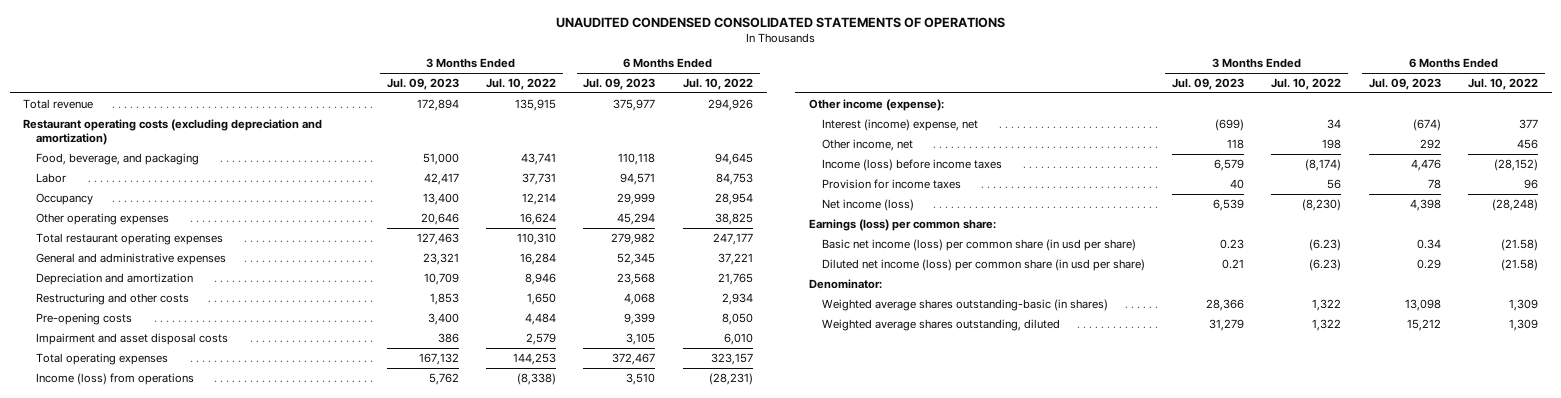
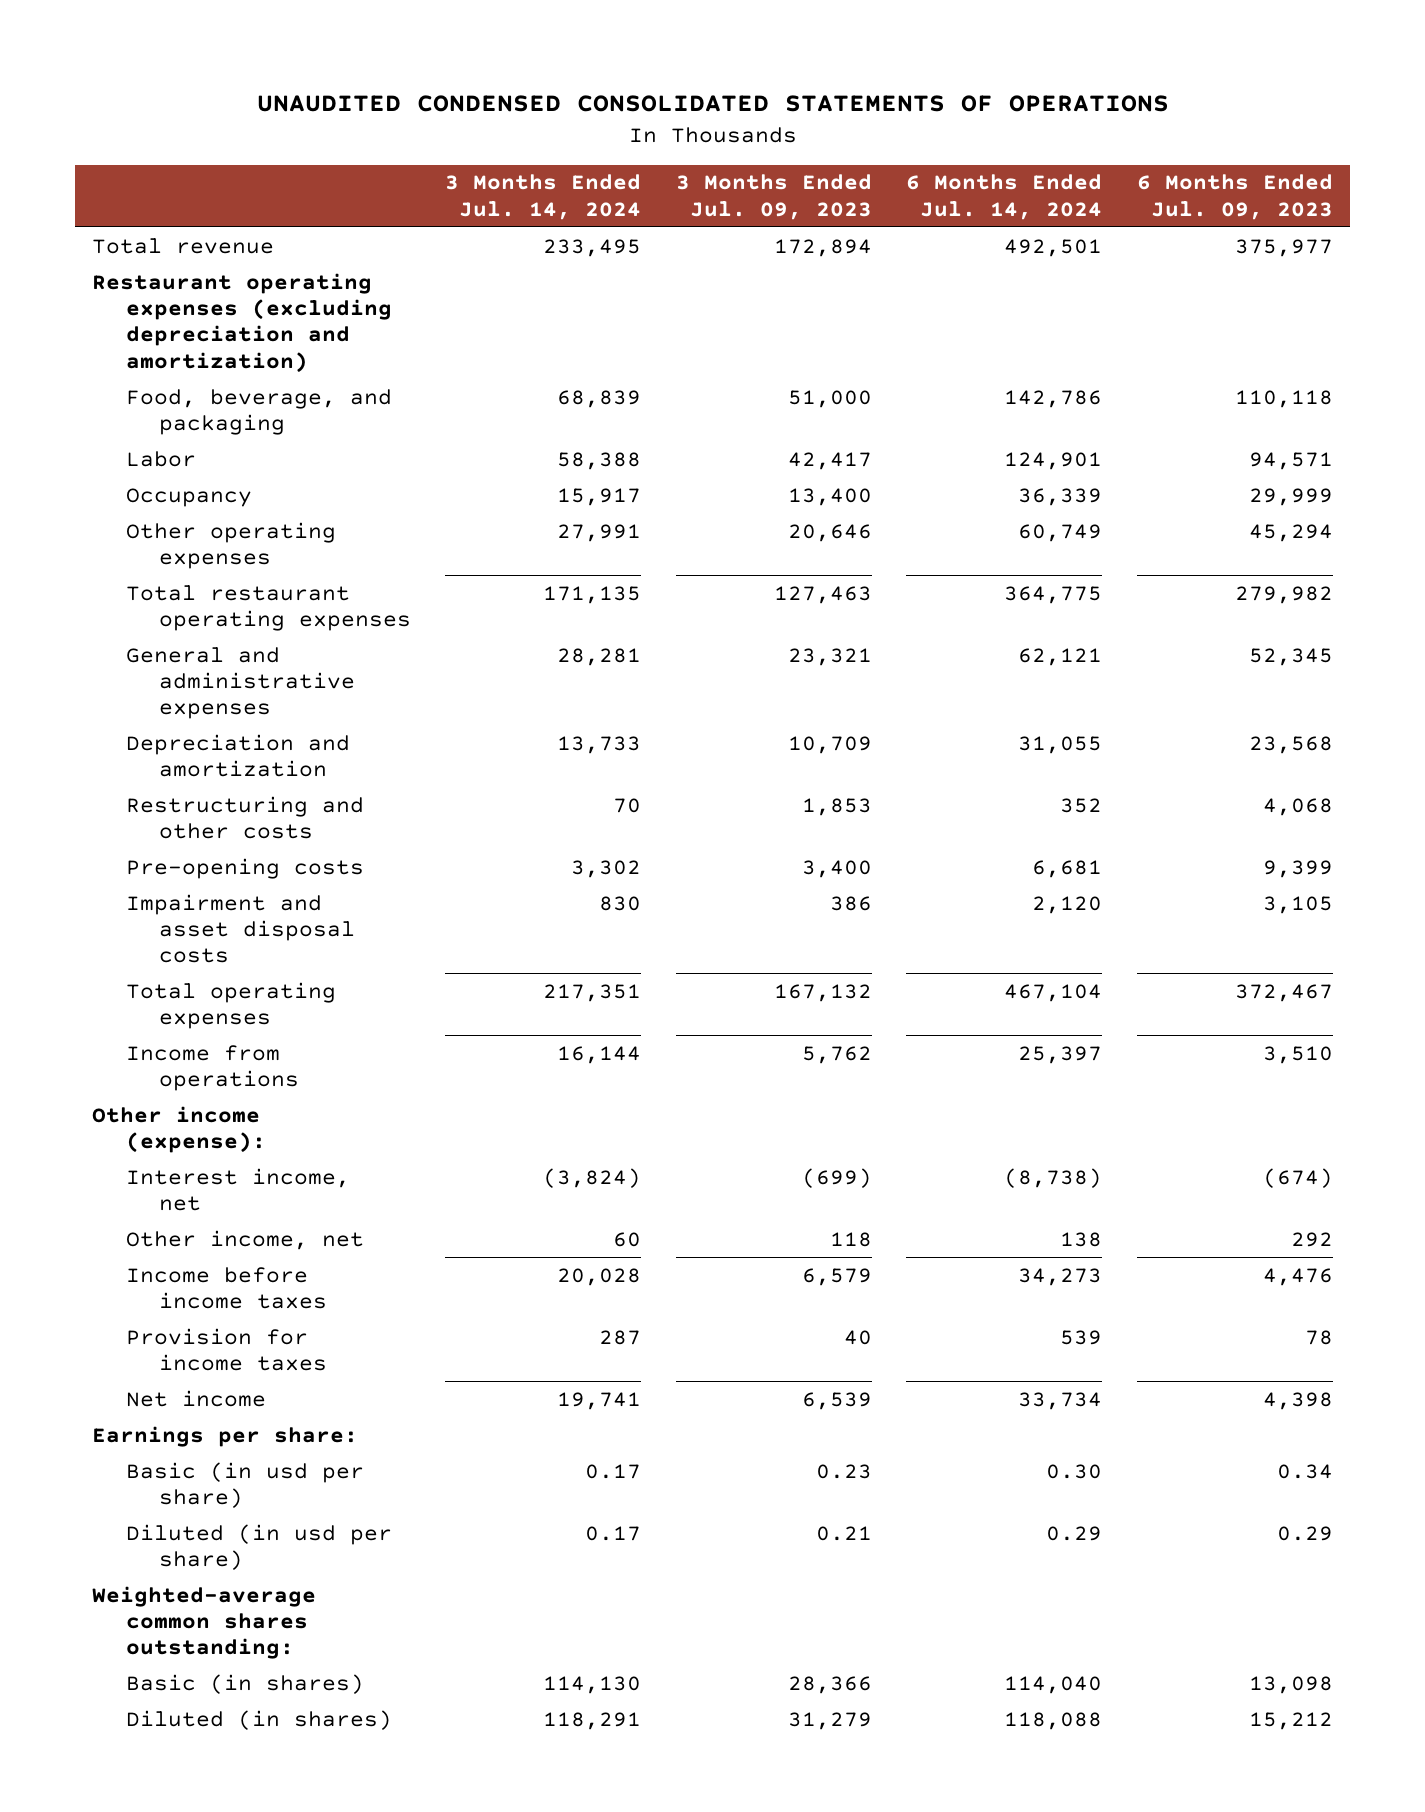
- | 3 Months Ended Jul. 09, 2023 | 3 Months Ended Jul. 10, 2022 | 6 Months Ended Jul. 09, 2023 | 6 Months Ended Jul. 10, 2022
+ | 3 Months Ended Jul. 14, 2024 | 3 Months Ended Jul. 09, 2023 | 6 Months Ended Jul. 14, 2024 | 6 Months Ended Jul. 09, 2023
- Restaurant operating costs (excluding depreciation and amortization)
+ Restaurant operating expenses (excluding depreciation and amortization)
- Income (loss) from operations | 5,762 | (8,338) | 3,510 | (28,231)
+ Income from operations | 16,144 | 5,762 | 25,397 | 3,510
- Interest (income) expense, net | (699) | 34 | (674) | 377
+ Interest income, net | (3,824) | (699) | (8,738) | (674)
- Income (loss) before income taxes | 6,579 | (8,174) | 4,476 | (28,152)
+ Income before income taxes | 20,028 | 6,579 | 34,273 | 4,476
- Net income (loss) | 6,539 | (8,230) | 4,398 | (28,248)
- Earnings (loss) per common share:
- Basic net income (loss) per common share (in usd per share) | 0.23 | (6.23) | 0.34 | (21.58)
- Diluted net income (loss) per common share (in usd per share) | 0.21 | (6.23) | 0.29 | (21.58)
- Denominator:
- Weighted average shares outstanding-basic (in shares) | 28,366 | 1,322 | 13,098 | 1,309
- Weighted average shares outstanding, diluted | 31,279 | 1,322 | 15,212 | 1,309
+ Net income | 19,741 | 6,539 | 33,734 | 4,398
+ Earnings per share:
+ Basic (in usd per share) | 0.17 | 0.23 | 0.30 | 0.34
+ Diluted (in usd per share) | 0.17 | 0.21 | 0.29 | 0.29
+ Weighted-average common shares outstanding:
+ Basic (in shares) | 114,130 | 28,366 | 114,040 | 13,098
+ Diluted (in shares) | 118,291 | 31,279 | 118,088 | 15,212

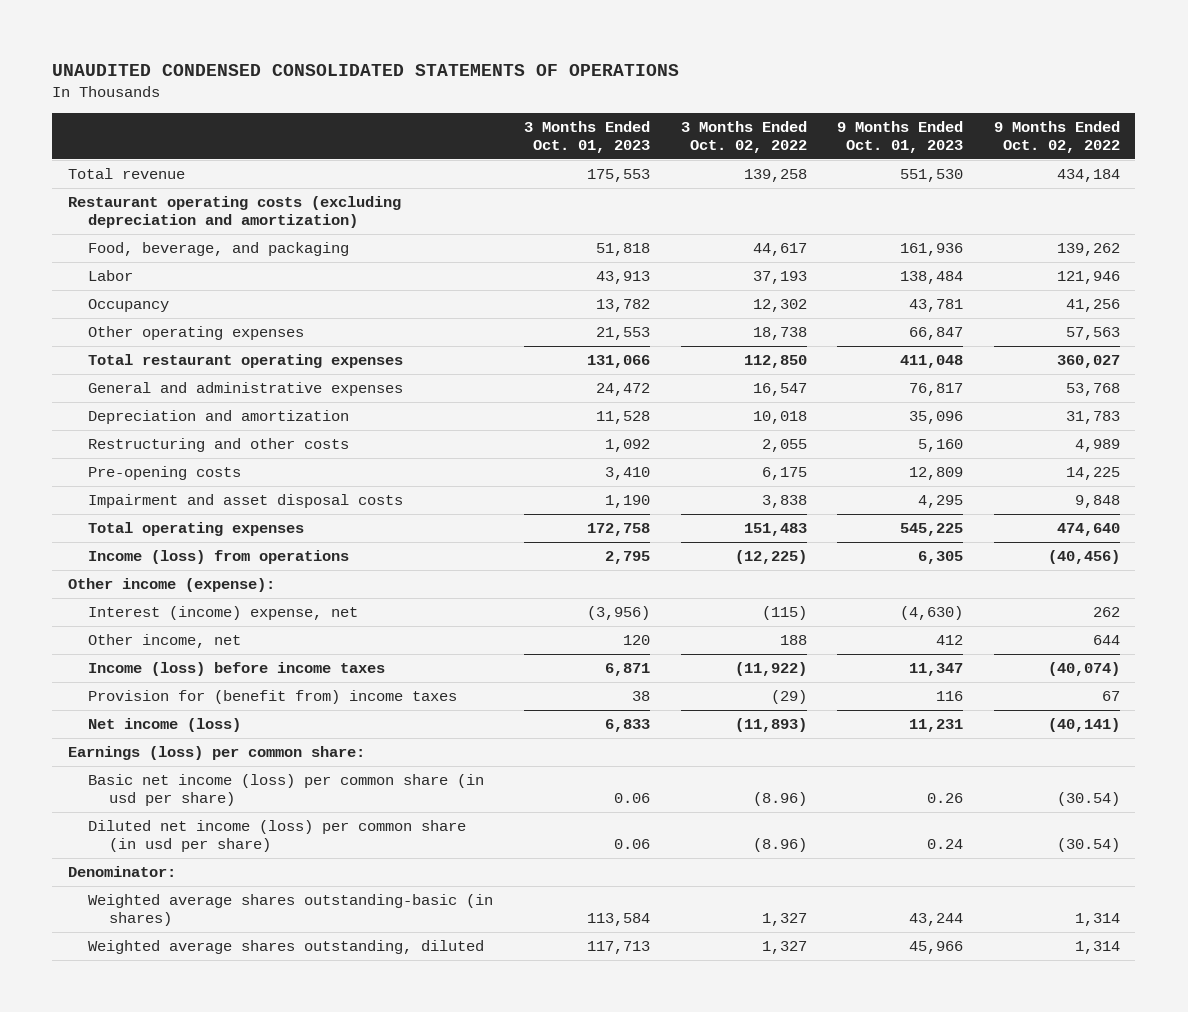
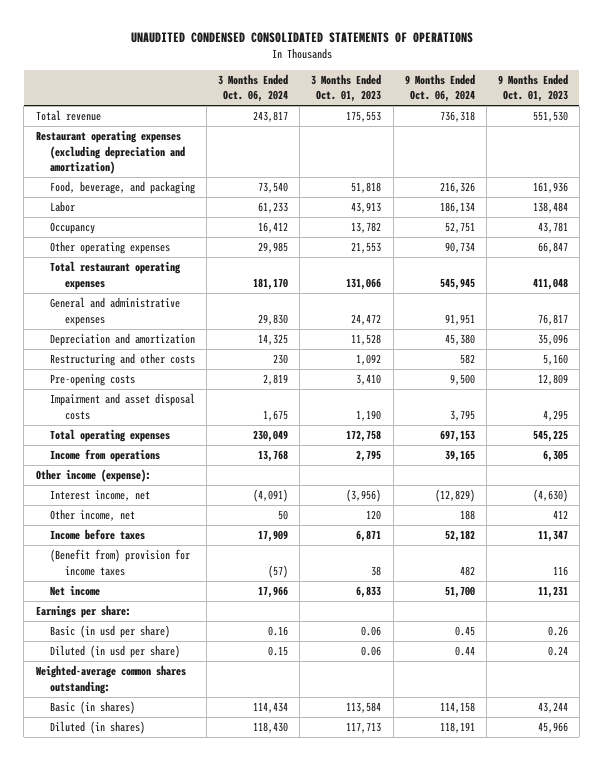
- | 3 Months Ended Oct. 01, 2023 | 3 Months Ended Oct. 02, 2022 | 9 Months Ended Oct. 01, 2023 | 9 Months Ended Oct. 02, 2022
+ | 3 Months Ended Oct. 06, 2024 | 3 Months Ended Oct. 01, 2023 | 9 Months Ended Oct. 06, 2024 | 9 Months Ended Oct. 01, 2023
- Restaurant operating costs (excluding depreciation and amortization)
+ Restaurant operating expenses (excluding depreciation and amortization)
- Income (loss) from operations | 2,795 | (12,225) | 6,305 | (40,456)
+ Income from operations | 13,768 | 2,795 | 39,165 | 6,305
- Interest (income) expense, net | (3,956) | (115) | (4,630) | 262
+ Interest income, net | (4,091) | (3,956) | (12,829) | (4,630)
- Income (loss) before income taxes | 6,871 | (11,922) | 11,347 | (40,074)
- Provision for (benefit from) income taxes | 38 | (29) | 116 | 67
- Net income (loss) | 6,833 | (11,893) | 11,231 | (40,141)
- Earnings (loss) per common share:
- Basic net income (loss) per common share (in usd per share) | 0.06 | (8.96) | 0.26 | (30.54)
- Diluted net income (loss) per common share (in usd per share) | 0.06 | (8.96) | 0.24 | (30.54)
- Denominator:
- Weighted average shares outstanding-basic (in shares) | 113,584 | 1,327 | 43,244 | 1,314
- Weighted average shares outstanding, diluted | 117,713 | 1,327 | 45,966 | 1,314
+ Income before taxes | 17,909 | 6,871 | 52,182 | 11,347
+ (Benefit from) provision for income taxes | (57) | 38 | 482 | 116
+ Net income | 17,966 | 6,833 | 51,700 | 11,231
+ Earnings per share:
+ Basic (in usd per share) | 0.16 | 0.06 | 0.45 | 0.26
+ Diluted (in usd per share) | 0.15 | 0.06 | 0.44 | 0.24
+ Weighted-average common shares outstanding:
+ Basic (in shares) | 114,434 | 113,584 | 114,158 | 43,244
+ Diluted (in shares) | 118,430 | 117,713 | 118,191 | 45,966

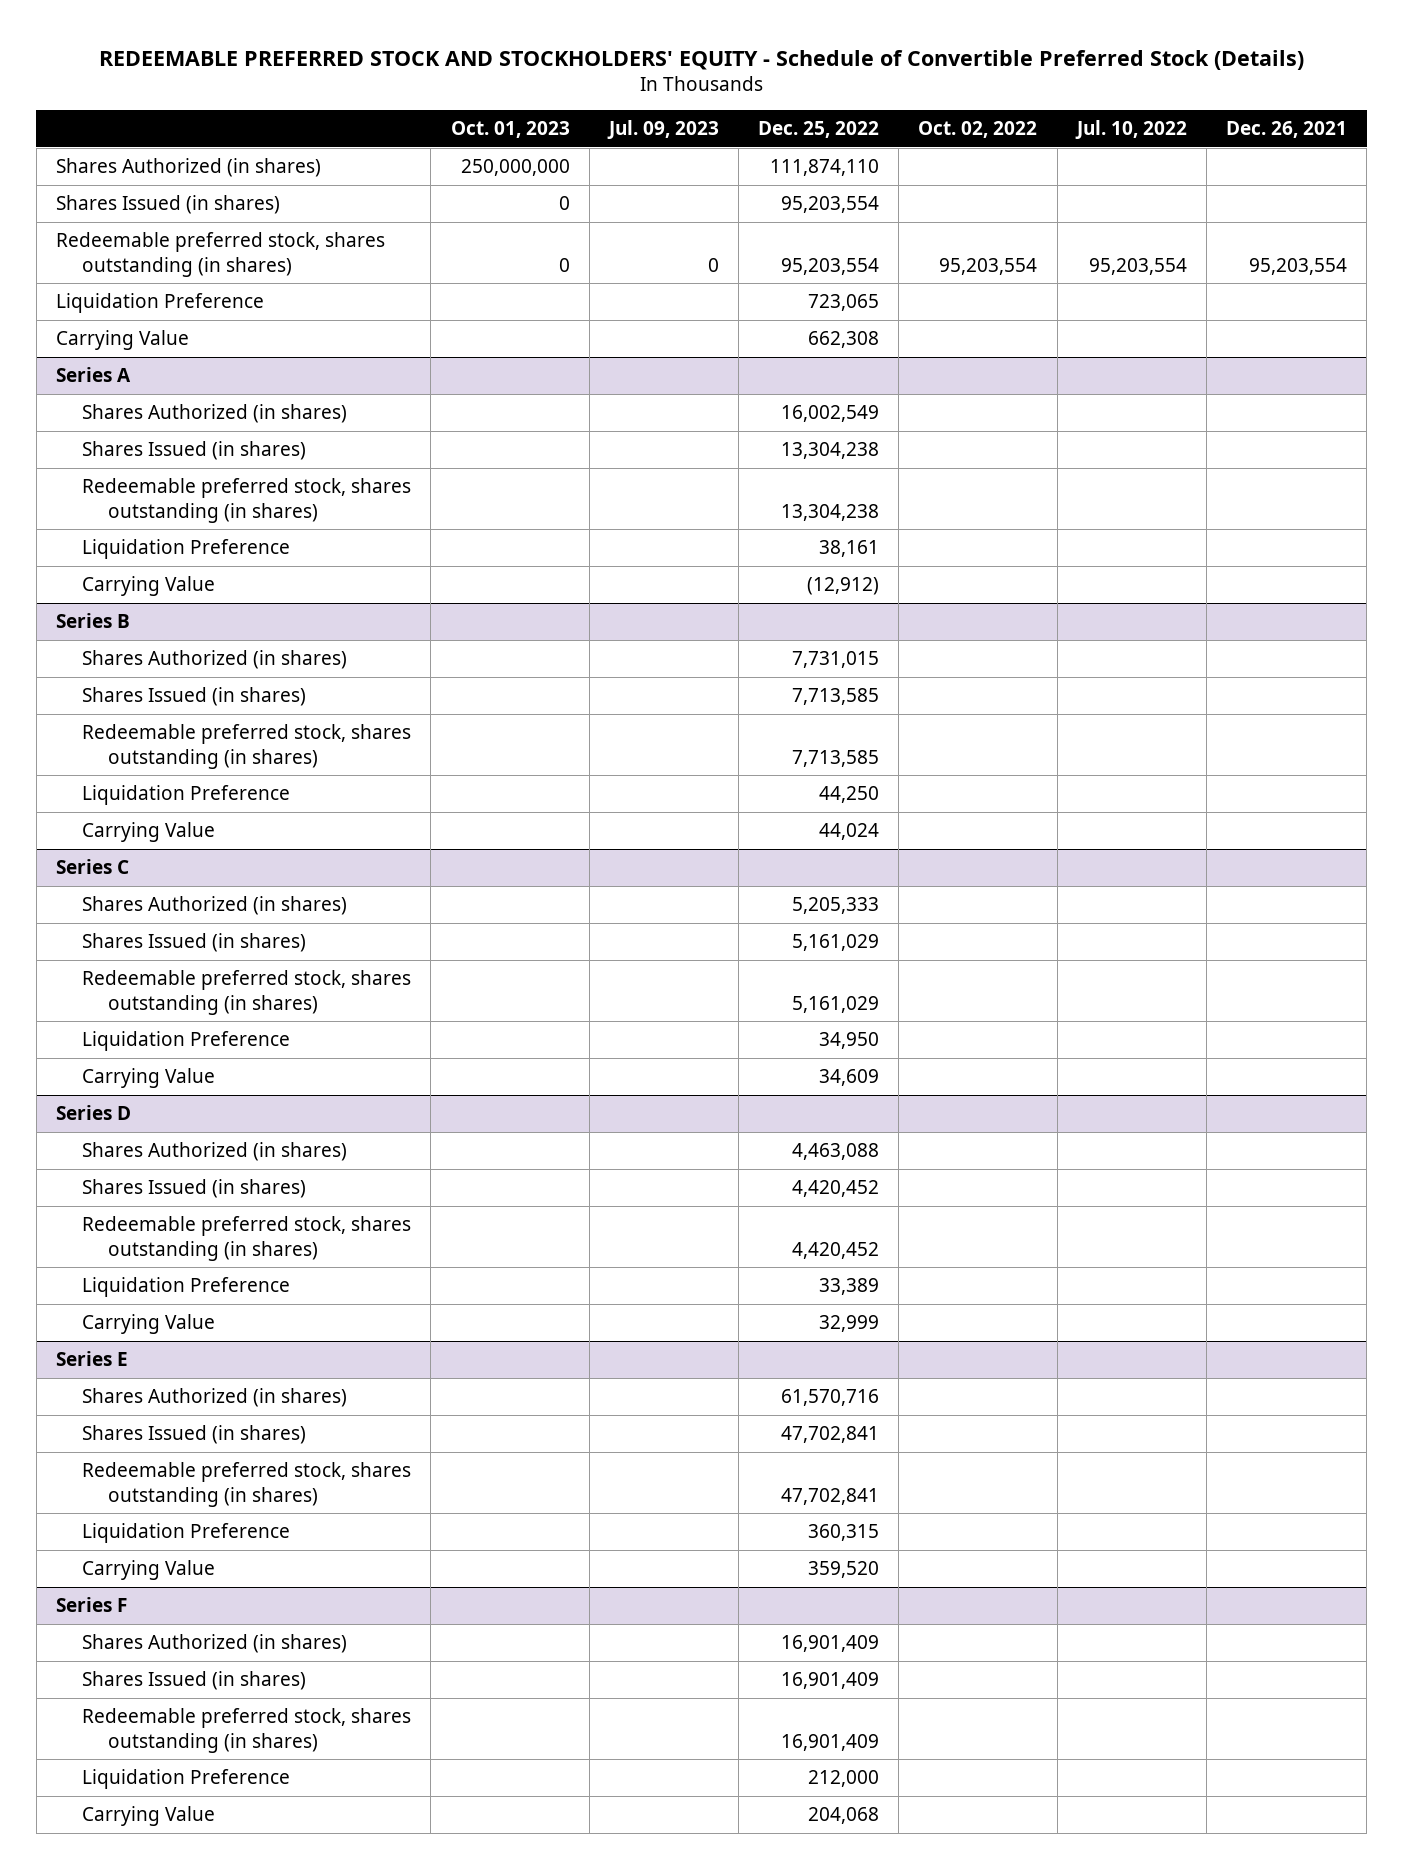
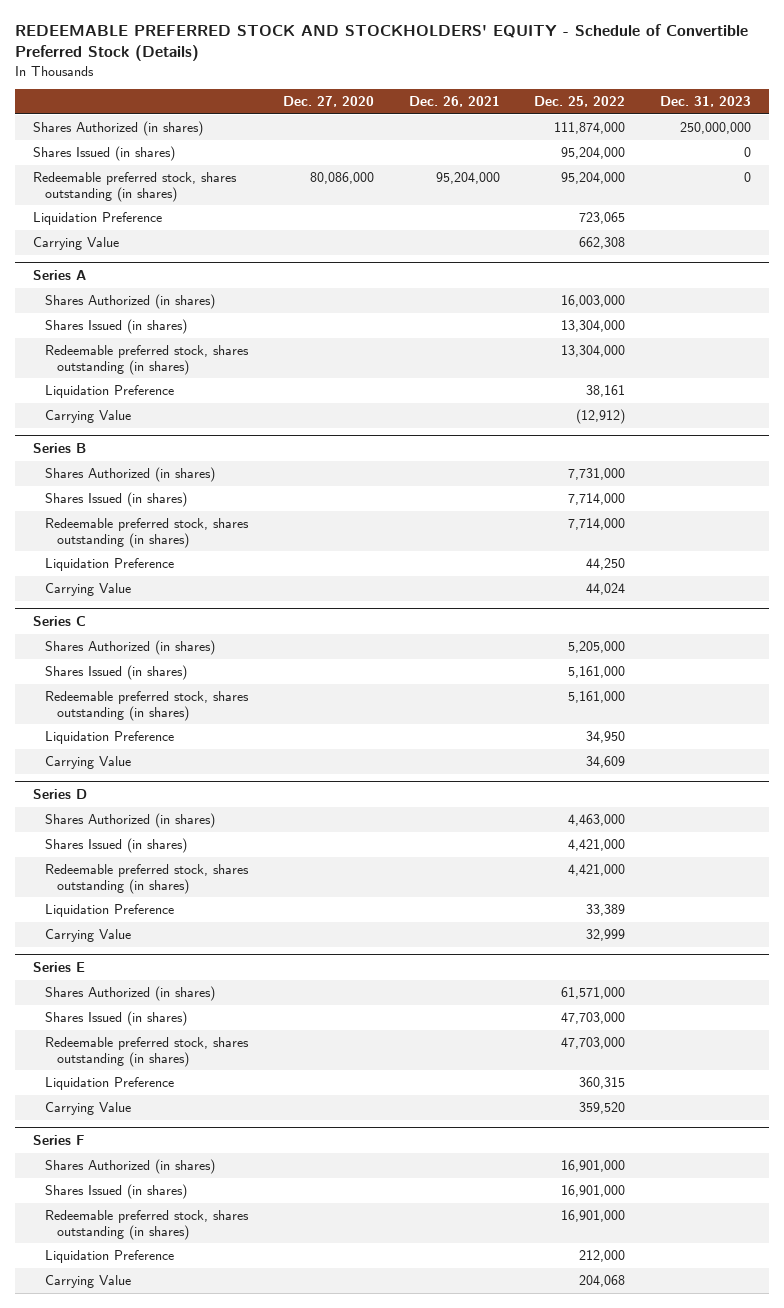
- | Oct. 01, 2023 | Jul. 09, 2023 | Dec. 25, 2022 | Oct. 02, 2022 | Jul. 10, 2022 | Dec. 26, 2021
+ | Dec. 27, 2020 | Dec. 26, 2021 | Dec. 25, 2022 | Dec. 31, 2023
- Shares Authorized (in shares) | 250,000,000 | | 111,874,110 | | |
- Shares Issued (in shares) | 0 | | 95,203,554 | | |
- Redeemable preferred stock, shares outstanding (in shares) | 0 | 0 | 95,203,554 | 95,203,554 | 95,203,554 | 95,203,554
+ Shares Authorized (in shares) | | | 111,874,000 | 250,000,000
+ Shares Issued (in shares) | | | 95,204,000 | 0
+ Redeemable preferred stock, shares outstanding (in shares) | 80,086,000 | 95,204,000 | 95,204,000 | 0
@ Series A
- Shares Authorized (in shares) | | | 16,002,549 | | |
- Shares Issued (in shares) | | | 13,304,238 | | |
- Redeemable preferred stock, shares outstanding (in shares) | | | 13,304,238 | | |
+ Shares Authorized (in shares) | | | 16,003,000 |
+ Shares Issued (in shares) | | | 13,304,000 |
+ Redeemable preferred stock, shares outstanding (in shares) | | | 13,304,000 |
@ Series B
- Shares Authorized (in shares) | | | 7,731,015 | | |
- Shares Issued (in shares) | | | 7,713,585 | | |
- Redeemable preferred stock, shares outstanding (in shares) | | | 7,713,585 | | |
+ Shares Authorized (in shares) | | | 7,731,000 |
+ Shares Issued (in shares) | | | 7,714,000 |
+ Redeemable preferred stock, shares outstanding (in shares) | | | 7,714,000 |
@ Series C
- Shares Authorized (in shares) | | | 5,205,333 | | |
- Shares Issued (in shares) | | | 5,161,029 | | |
- Redeemable preferred stock, shares outstanding (in shares) | | | 5,161,029 | | |
+ Shares Authorized (in shares) | | | 5,205,000 |
+ Shares Issued (in shares) | | | 5,161,000 |
+ Redeemable preferred stock, shares outstanding (in shares) | | | 5,161,000 |
@ Series D
- Shares Authorized (in shares) | | | 4,463,088 | | |
- Shares Issued (in shares) | | | 4,420,452 | | |
- Redeemable preferred stock, shares outstanding (in shares) | | | 4,420,452 | | |
+ Shares Authorized (in shares) | | | 4,463,000 |
+ Shares Issued (in shares) | | | 4,421,000 |
+ Redeemable preferred stock, shares outstanding (in shares) | | | 4,421,000 |
@ Series E
- Shares Authorized (in shares) | | | 61,570,716 | | |
- Shares Issued (in shares) | | | 47,702,841 | | |
- Redeemable preferred stock, shares outstanding (in shares) | | | 47,702,841 | | |
+ Shares Authorized (in shares) | | | 61,571,000 |
+ Shares Issued (in shares) | | | 47,703,000 |
+ Redeemable preferred stock, shares outstanding (in shares) | | | 47,703,000 |
@ Series F
- Shares Authorized (in shares) | | | 16,901,409 | | |
- Shares Issued (in shares) | | | 16,901,409 | | |
- Redeemable preferred stock, shares outstanding (in shares) | | | 16,901,409 | | |
+ Shares Authorized (in shares) | | | 16,901,000 |
+ Shares Issued (in shares) | | | 16,901,000 |
+ Redeemable preferred stock, shares outstanding (in shares) | | | 16,901,000 |

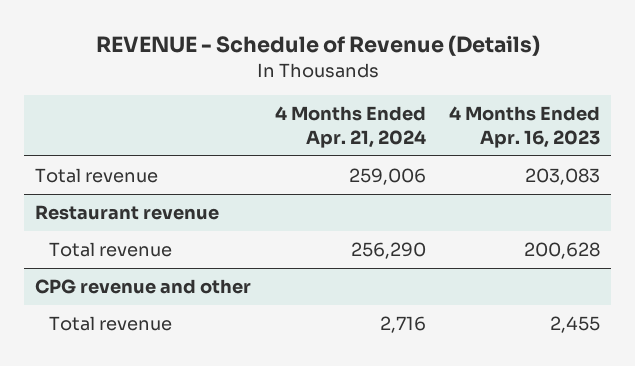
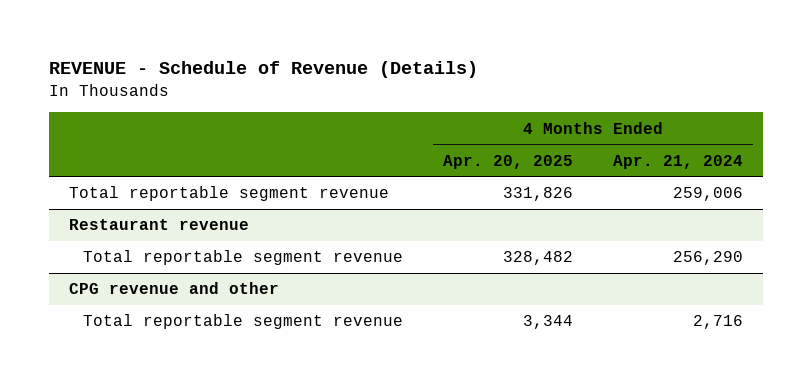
- | 4 Months Ended Apr. 21, 2024 | 4 Months Ended Apr. 16, 2023
+ | 4 Months Ended Apr. 20, 2025 | 4 Months Ended Apr. 21, 2024
- Total revenue | 259,006 | 203,083
+ Total reportable segment revenue | 331,826 | 259,006
@ Restaurant revenue
- Total revenue | 256,290 | 200,628
+ Total reportable segment revenue | 328,482 | 256,290
@ CPG revenue and other
- Total revenue | 2,716 | 2,455
+ Total reportable segment revenue | 3,344 | 2,716

